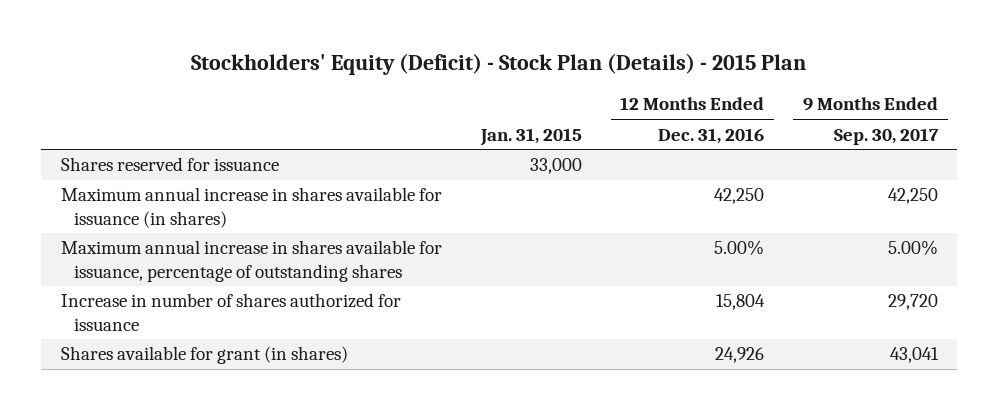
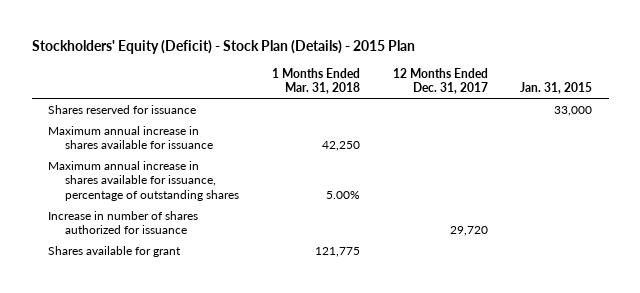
- | Jan. 31, 2015 | 12 Months Ended Dec. 31, 2016 | 9 Months Ended Sep. 30, 2017
+ | 1 Months Ended Mar. 31, 2018 | 12 Months Ended Dec. 31, 2017 | Jan. 31, 2015
- Maximum annual increase in shares available for issuance (in shares) | | 42,250 | 42,250
+ Maximum annual increase in shares available for issuance | 42,250 | |
- Shares available for grant (in shares) | | 24,926 | 43,041
+ Shares available for grant | 121,775 | |

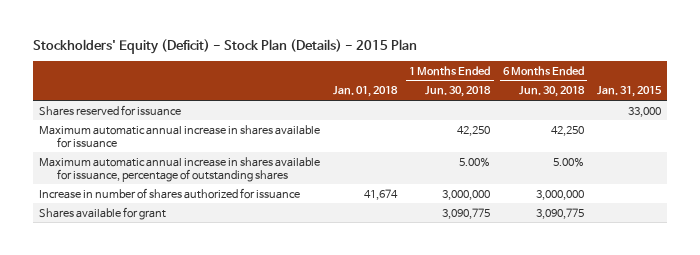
- | 1 Months Ended Mar. 31, 2018 | 12 Months Ended Dec. 31, 2017 | Jan. 31, 2015
+ | Jan. 01, 2018 | 1 Months Ended Jun. 30, 2018 | 6 Months Ended Jun. 30, 2018 | Jan. 31, 2015
- Maximum annual increase in shares available for issuance | 42,250 | |
- Maximum annual increase in shares available for issuance, percentage of outstanding shares | 5.00% | |
+ Maximum automatic annual increase in shares available for issuance | | 42,250 | 42,250 |
+ Maximum automatic annual increase in shares available for issuance, percentage of outstanding shares | | 5.00% | 5.00% |

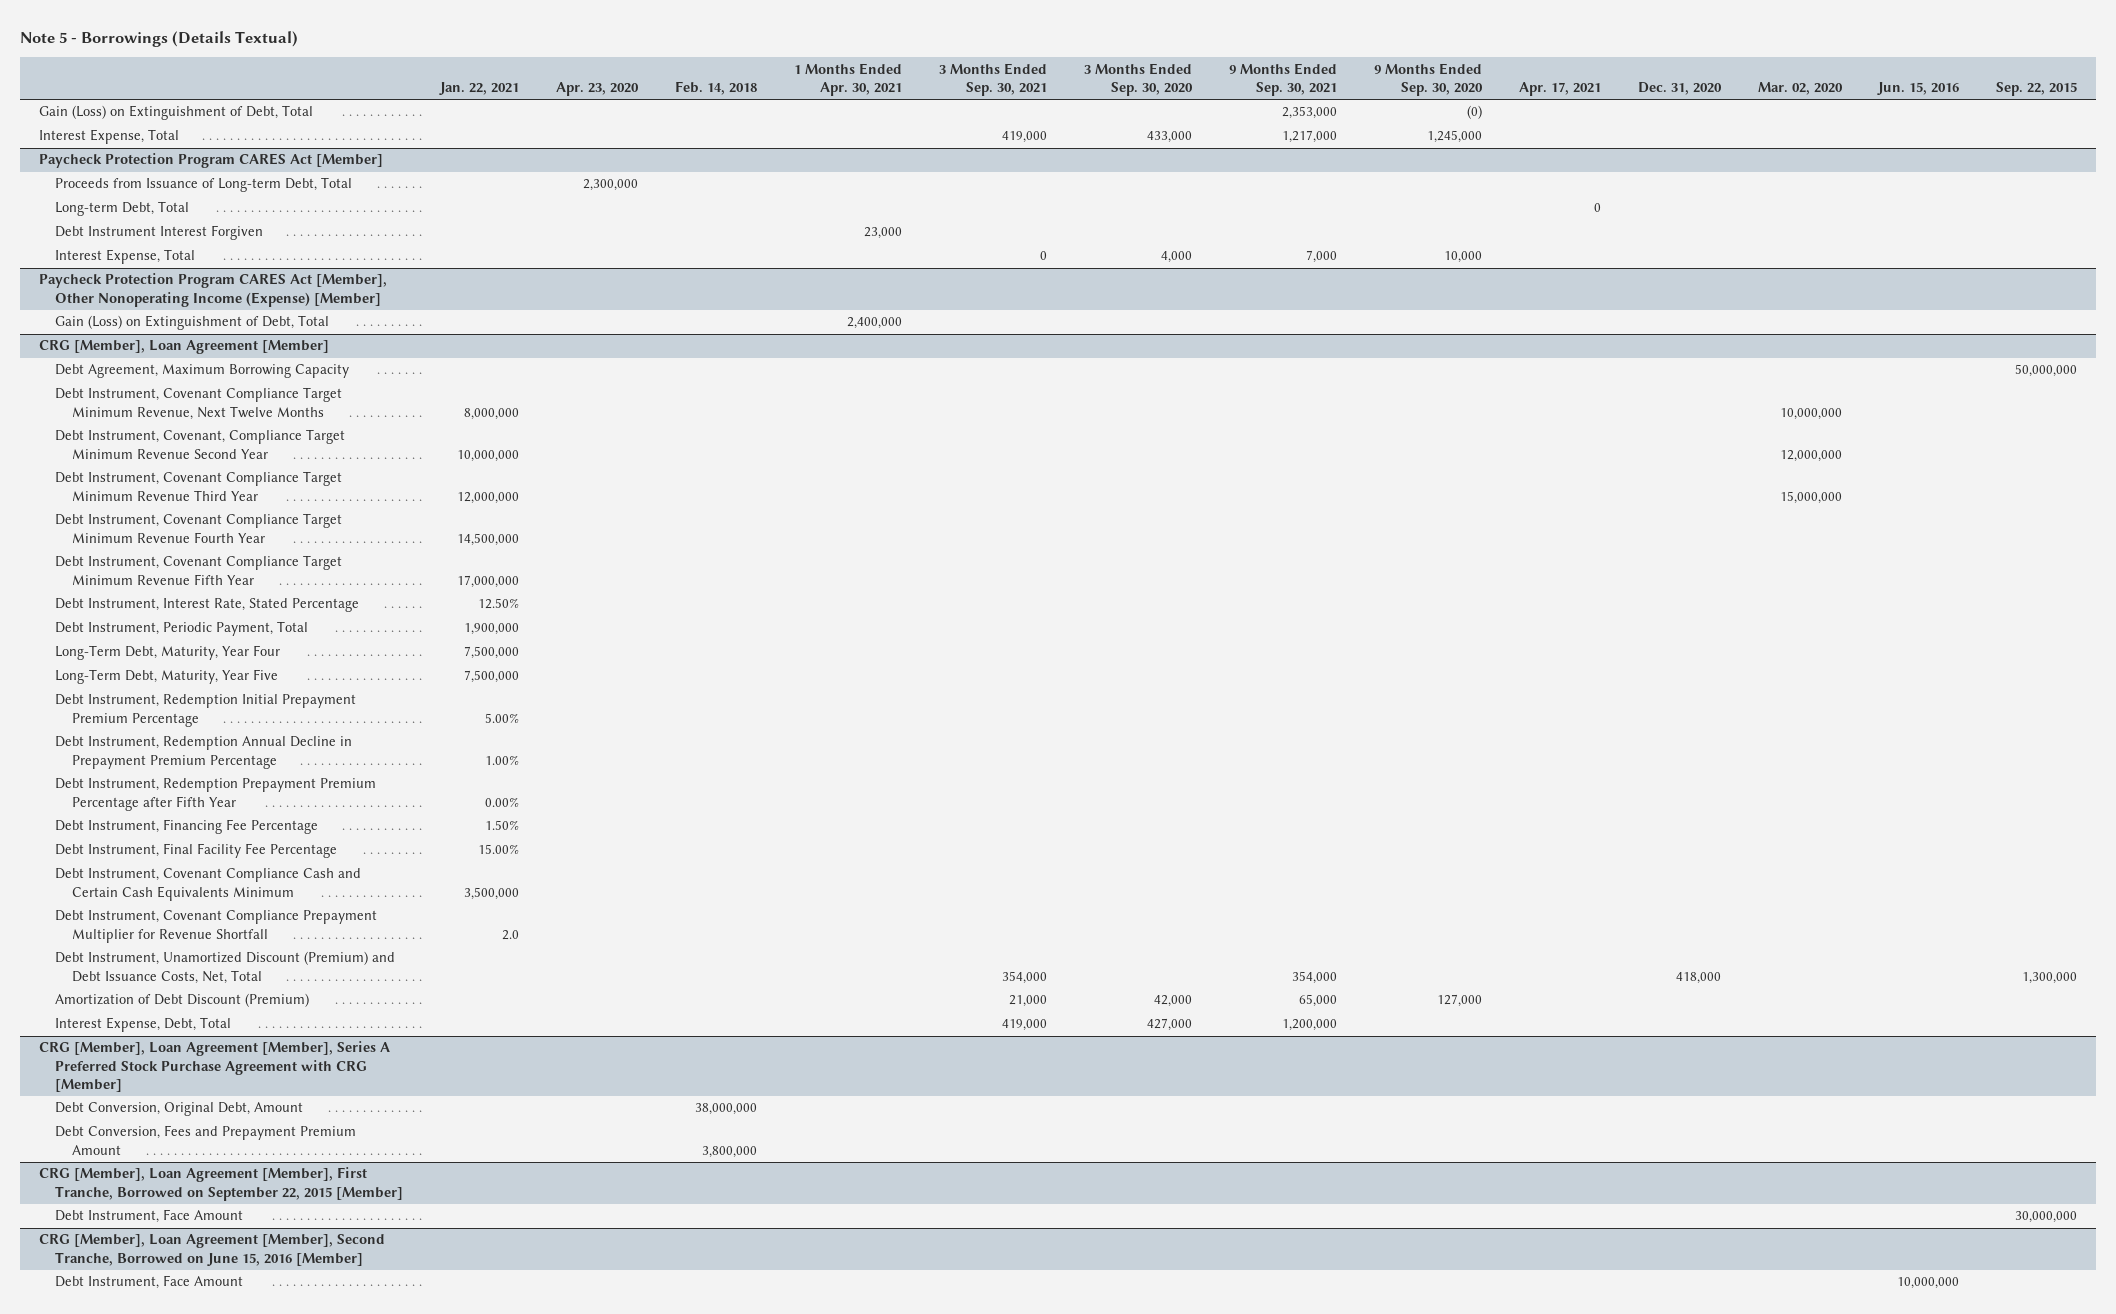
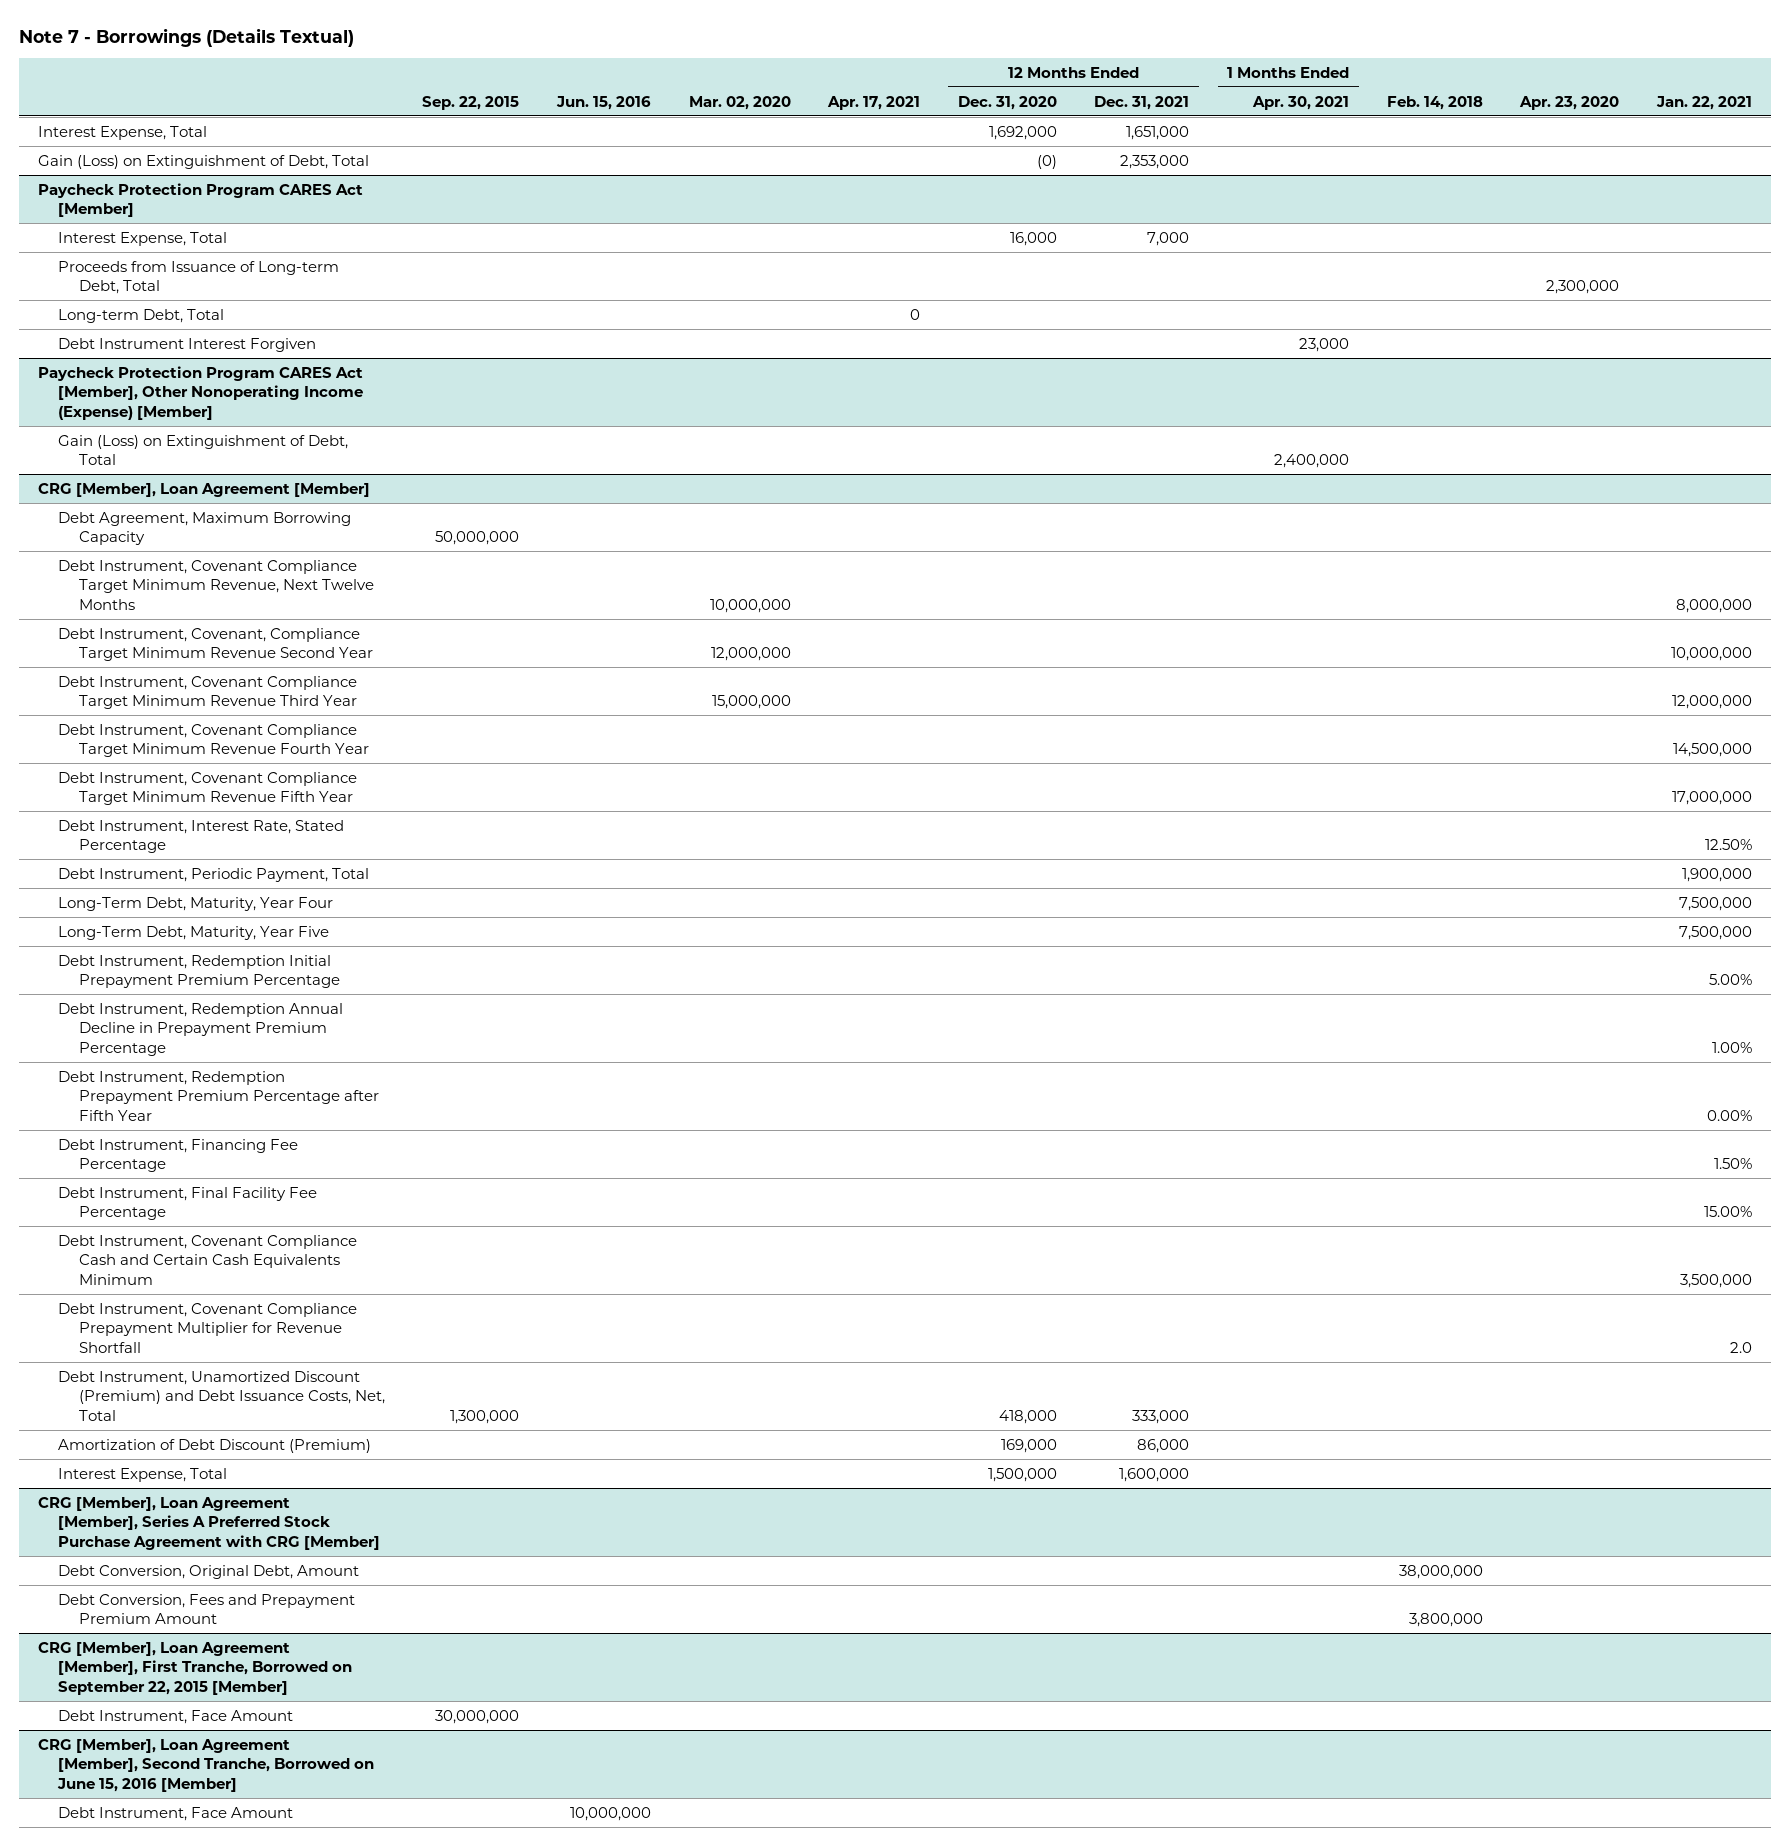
- Note 5 - Borrowings (Details Textual)
+ Note 7 - Borrowings (Details Textual)
- | Jan. 22, 2021 | Apr. 23, 2020 | Feb. 14, 2018 | 1 Months Ended Apr. 30, 2021 | 3 Months Ended Sep. 30, 2021 | 3 Months Ended Sep. 30, 2020 | 9 Months Ended Sep. 30, 2021 | 9 Months Ended Sep. 30, 2020 | Apr. 17, 2021 | Dec. 31, 2020 | Mar. 02, 2020 | Jun. 15, 2016 | Sep. 22, 2015
+ | Sep. 22, 2015 | Jun. 15, 2016 | Mar. 02, 2020 | Apr. 17, 2021 | 12 Months Ended Dec. 31, 2020 | 12 Months Ended Dec. 31, 2021 | 1 Months Ended Apr. 30, 2021 | Feb. 14, 2018 | Apr. 23, 2020 | Jan. 22, 2021
moved down: Gain (Loss) on Extinguishment of Debt, Total | | | | | (0) | 2,353,000 | | | |
@ Paycheck Protection Program CARES Act [Member]
moved up: Interest Expense, Total | | | | | 16,000 | 7,000 | | | |
@ CRG [Member], Loan Agreement [Member]
- Interest Expense, Debt, Total | | | | | 419,000 | 427,000 | 1,200,000 | | | | | |
+ Interest Expense, Total | | | | | 1,500,000 | 1,600,000 | | | |

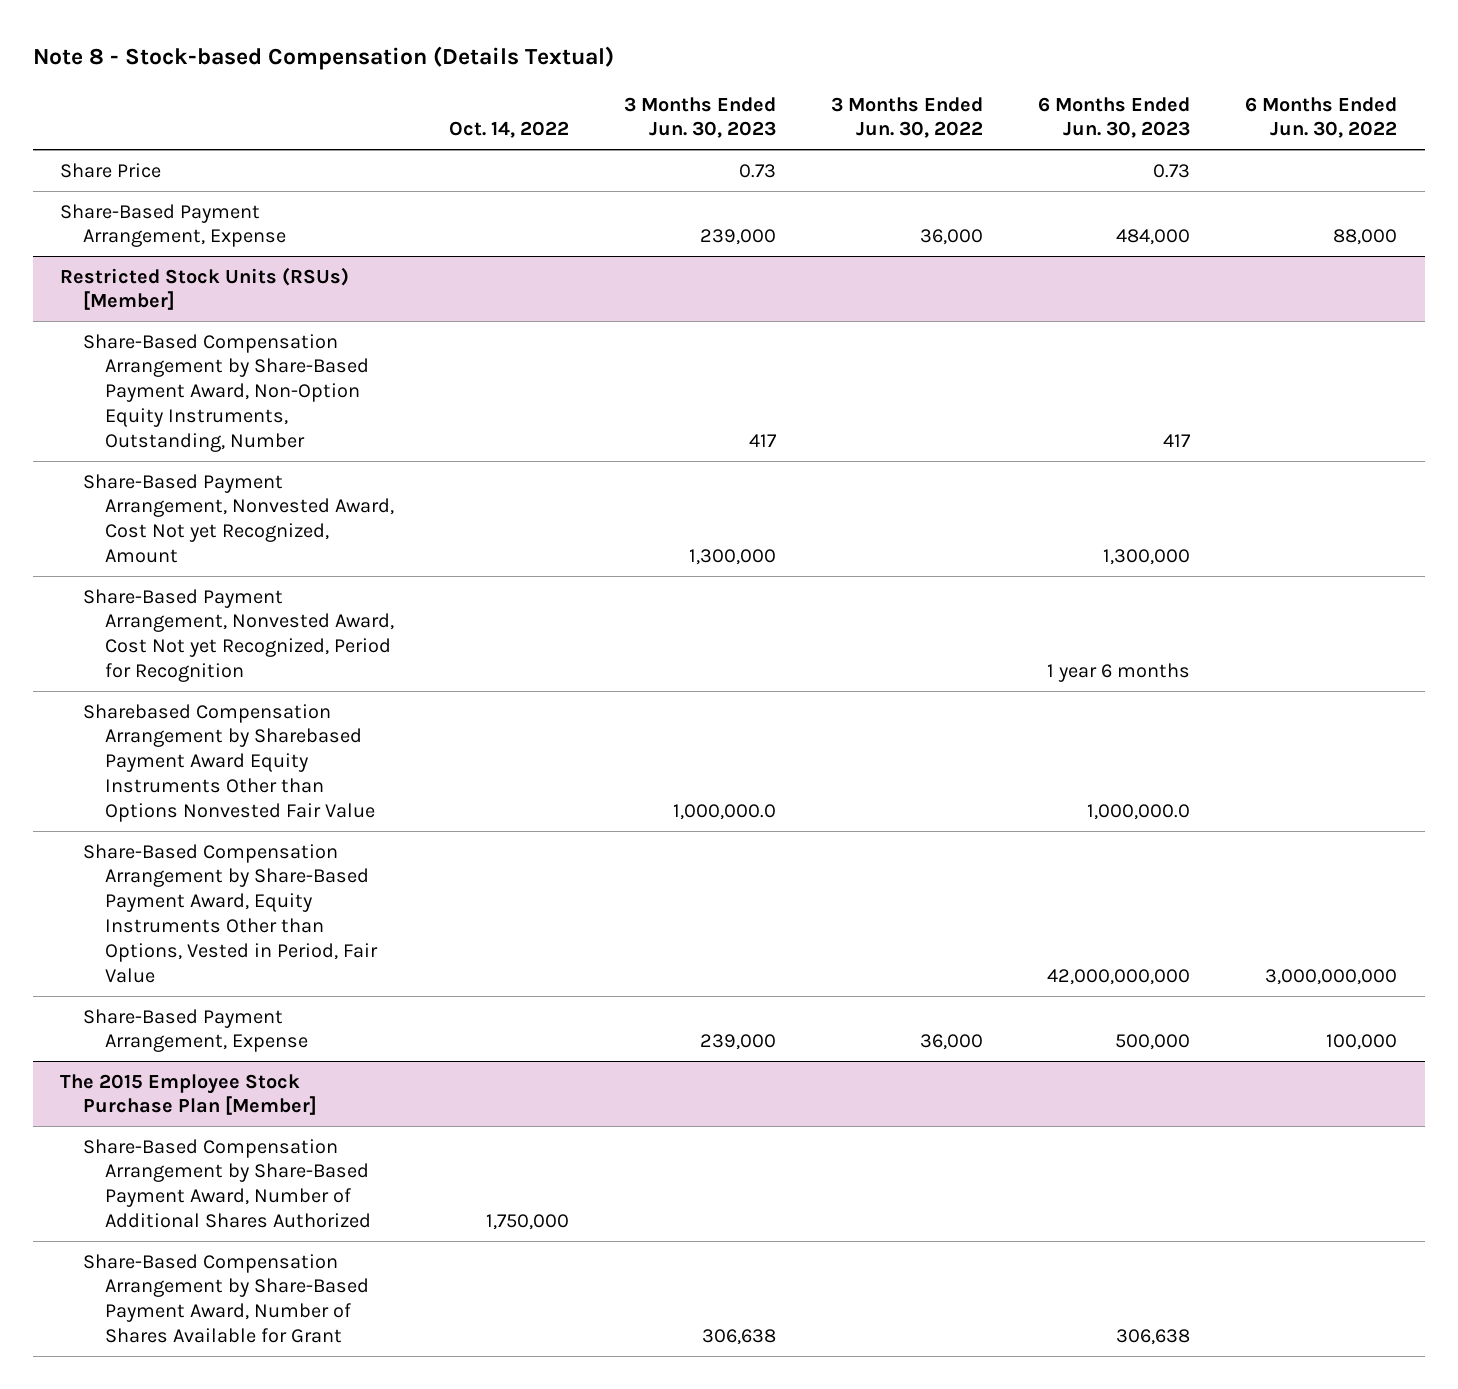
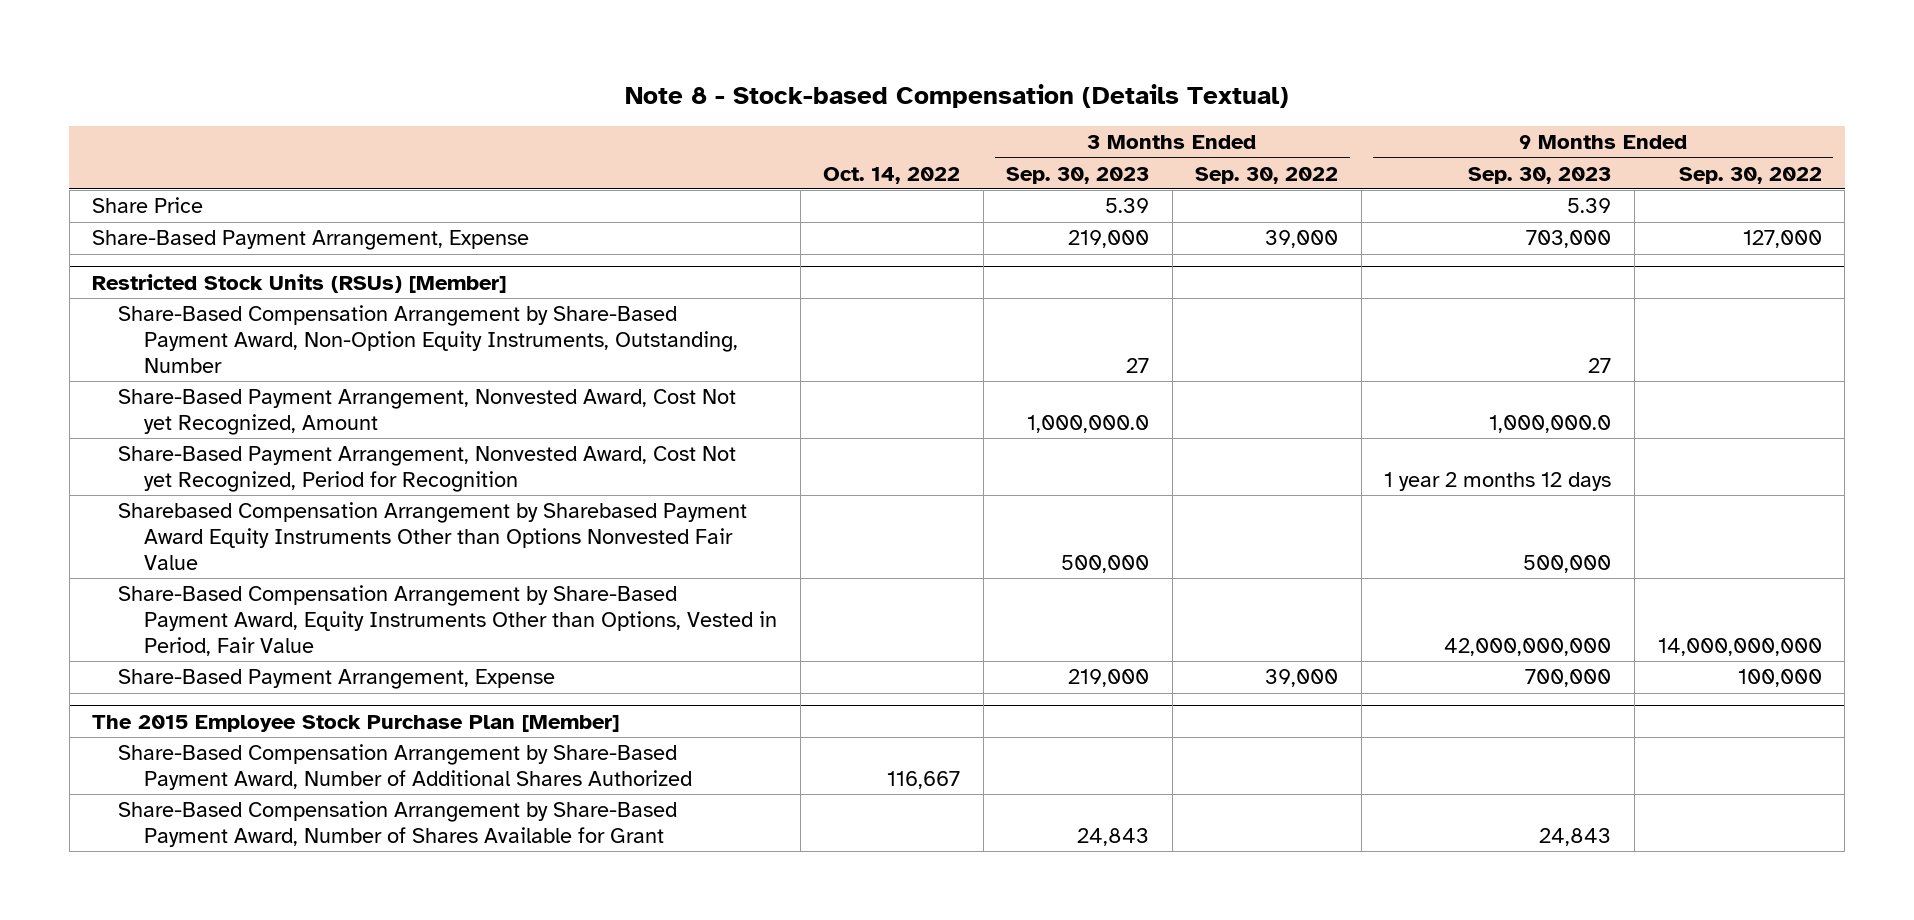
- | Oct. 14, 2022 | 3 Months Ended Jun. 30, 2023 | 3 Months Ended Jun. 30, 2022 | 6 Months Ended Jun. 30, 2023 | 6 Months Ended Jun. 30, 2022
+ | Oct. 14, 2022 | 3 Months Ended Sep. 30, 2023 | 3 Months Ended Sep. 30, 2022 | 9 Months Ended Sep. 30, 2023 | 9 Months Ended Sep. 30, 2022
@ The 2015 Employee Stock Purchase Plan [Member]
- Share-Based Compensation Arrangement by Share-Based Payment Award, Number of Additional Shares Authorized | 1,750,000 | | | |
+ Share-Based Compensation Arrangement by Share-Based Payment Award, Number of Additional Shares Authorized | 116,667 | | | |

